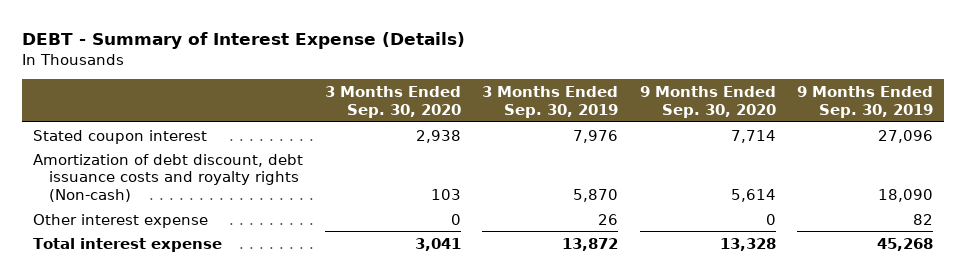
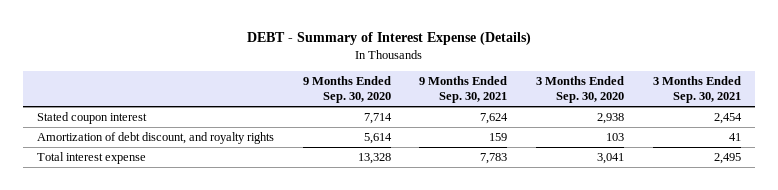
- | 3 Months Ended Sep. 30, 2020 | 3 Months Ended Sep. 30, 2019 | 9 Months Ended Sep. 30, 2020 | 9 Months Ended Sep. 30, 2019
+ | 9 Months Ended Sep. 30, 2020 | 9 Months Ended Sep. 30, 2021 | 3 Months Ended Sep. 30, 2020 | 3 Months Ended Sep. 30, 2021
- Amortization of debt discount, debt issuance costs and royalty rights (Non-cash) | 103 | 5,870 | 5,614 | 18,090
- Other interest expense | 0 | 26 | 0 | 82
+ Amortization of debt discount, and royalty rights | 5,614 | 159 | 103 | 41

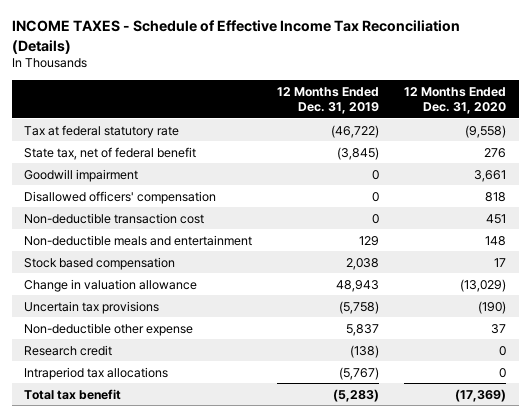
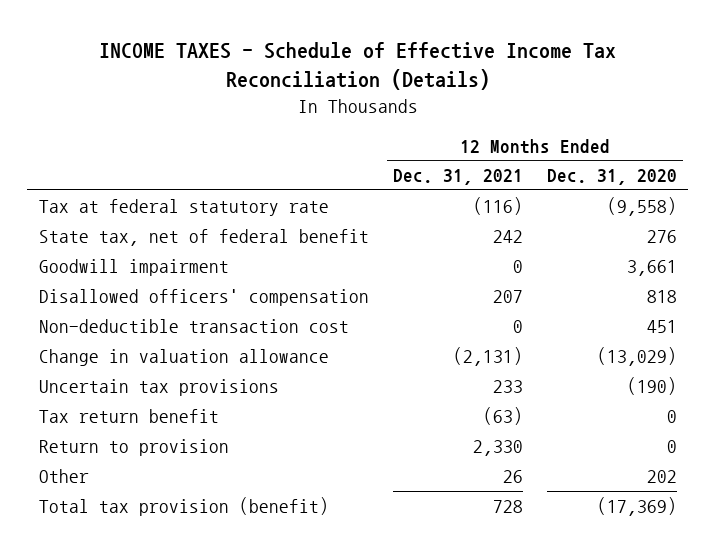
- | 12 Months Ended Dec. 31, 2019 | 12 Months Ended Dec. 31, 2020
+ | 12 Months Ended Dec. 31, 2021 | 12 Months Ended Dec. 31, 2020
- Non-deductible meals and entertainment | 129 | 148
- Stock based compensation | 2,038 | 17
- Non-deductible other expense | 5,837 | 37
- Research credit | (138) | 0
- Intraperiod tax allocations | (5,767) | 0
- Total tax benefit | (5,283) | (17,369)
+ Tax return benefit | (63) | 0
+ Return to provision | 2,330 | 0
+ Other | 26 | 202
+ Total tax provision (benefit) | 728 | (17,369)

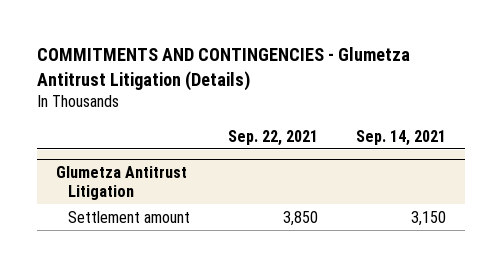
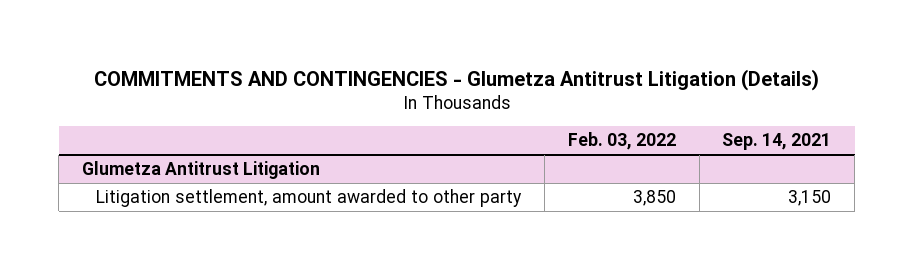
- | Sep. 22, 2021 | Sep. 14, 2021
+ | Feb. 03, 2022 | Sep. 14, 2021
@ Glumetza Antitrust Litigation
- Settlement amount | 3,850 | 3,150
+ Litigation settlement, amount awarded to other party | 3,850 | 3,150

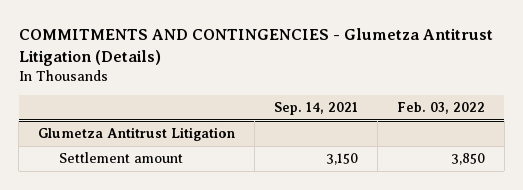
- | Feb. 03, 2022 | Sep. 14, 2021
+ | Sep. 14, 2021 | Feb. 03, 2022
@ Glumetza Antitrust Litigation
- Litigation settlement, amount awarded to other party | 3,850 | 3,150
+ Settlement amount | 3,150 | 3,850

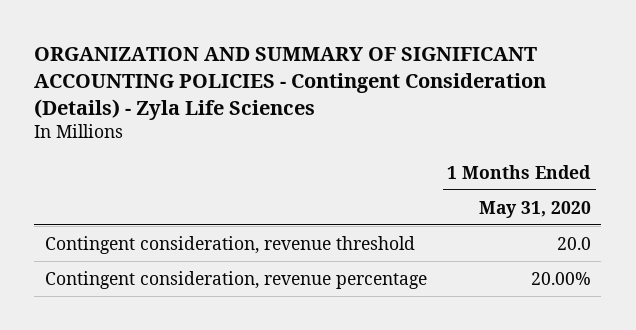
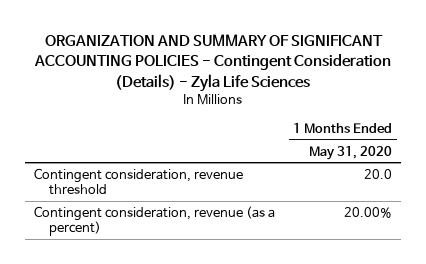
- Contingent consideration, revenue percentage | 20.00%
+ Contingent consideration, revenue (as a percent) | 20.00%

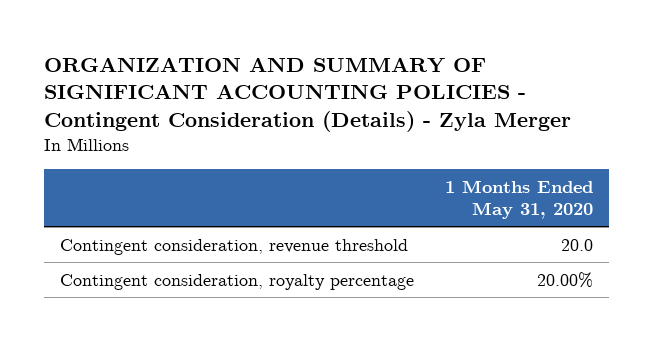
- ORGANIZATION AND SUMMARY OF SIGNIFICANT ACCOUNTING POLICIES - Contingent Consideration (Details) - Zyla Life Sciences
+ ORGANIZATION AND SUMMARY OF SIGNIFICANT ACCOUNTING POLICIES - Contingent Consideration (Details) - Zyla Merger
- Contingent consideration, revenue (as a percent) | 20.00%
+ Contingent consideration, royalty percentage | 20.00%

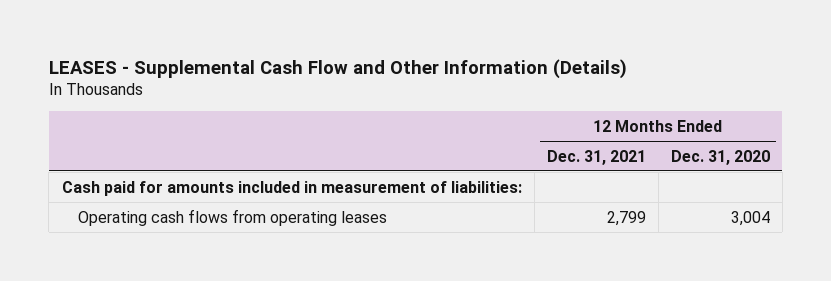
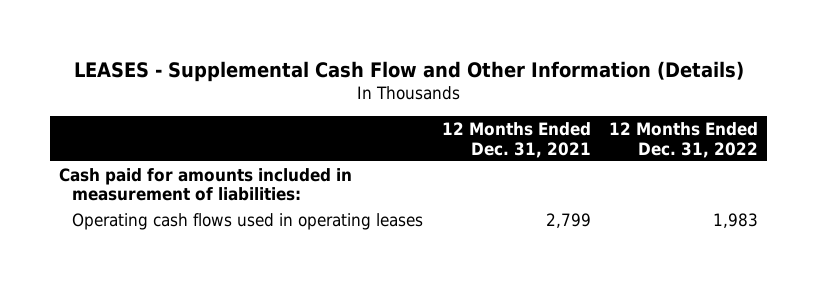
- | 12 Months Ended Dec. 31, 2021 | 12 Months Ended Dec. 31, 2020
+ | 12 Months Ended Dec. 31, 2021 | 12 Months Ended Dec. 31, 2022
- Operating cash flows from operating leases | 2,799 | 3,004
+ Operating cash flows used in operating leases | 2,799 | 1,983

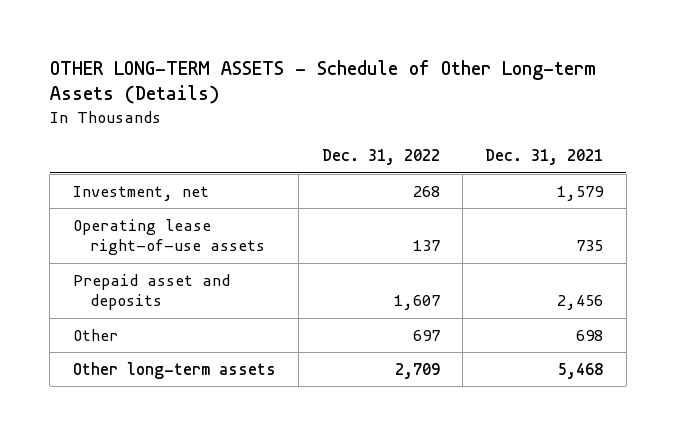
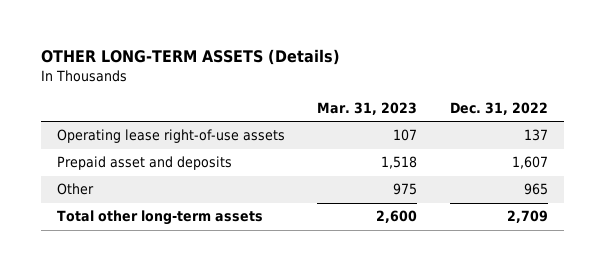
- OTHER LONG-TERM ASSETS - Schedule of Other Long-term Assets (Details)
+ OTHER LONG-TERM ASSETS (Details)
- | Dec. 31, 2022 | Dec. 31, 2021
+ | Mar. 31, 2023 | Dec. 31, 2022
- Investment, net | 268 | 1,579
- Other | 697 | 698
- Other long-term assets | 2,709 | 5,468
+ Other | 975 | 965
+ Total other long-term assets | 2,600 | 2,709

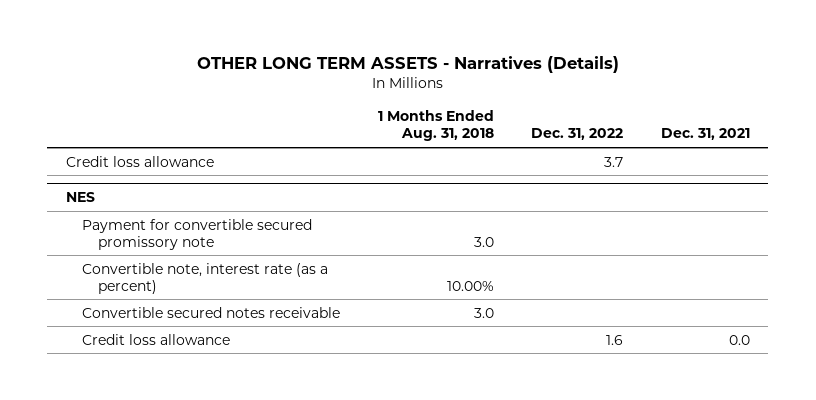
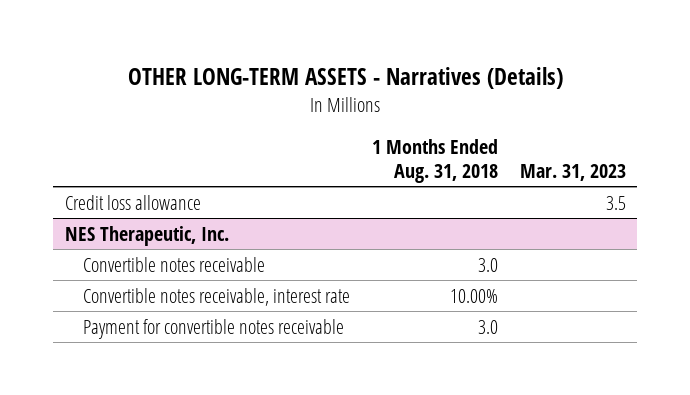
- OTHER LONG TERM ASSETS - Narratives (Details)
+ OTHER LONG-TERM ASSETS - Narratives (Details)
- | 1 Months Ended Aug. 31, 2018 | Dec. 31, 2022 | Dec. 31, 2021
+ | 1 Months Ended Aug. 31, 2018 | Mar. 31, 2023
- NES
- Payment for convertible secured promissory note | 3.0 | |
- Convertible note, interest rate (as a percent) | 10.00% | |
- Convertible secured notes receivable | 3.0 | |
- Credit loss allowance | | 1.6 | 0.0
+ NES Therapeutic, Inc.
+ Convertible notes receivable | 3.0 |
+ Convertible notes receivable, interest rate | 10.00% |
+ Payment for convertible notes receivable | 3.0 |

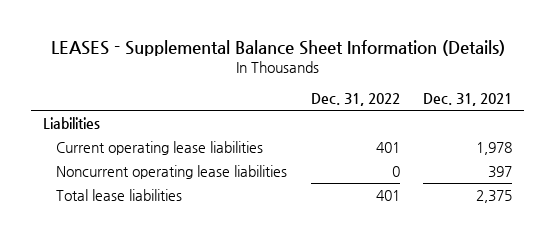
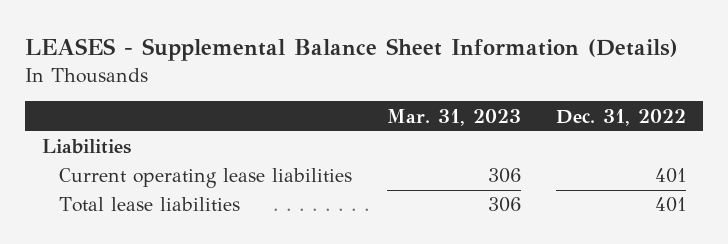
- | Dec. 31, 2022 | Dec. 31, 2021
+ | Mar. 31, 2023 | Dec. 31, 2022
- Noncurrent operating lease liabilities | 0 | 397

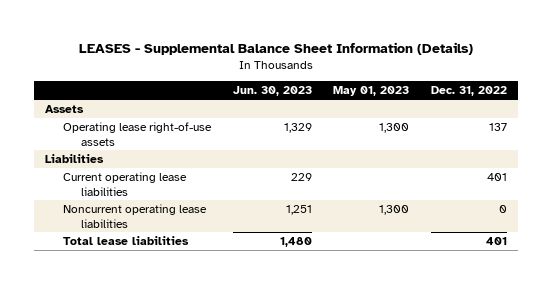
- | Mar. 31, 2023 | Dec. 31, 2022
+ | Jun. 30, 2023 | May 01, 2023 | Dec. 31, 2022
+ Assets
+ Operating lease right-of-use assets | 1,329 | 1,300 | 137
+ Noncurrent operating lease liabilities | 1,251 | 1,300 | 0

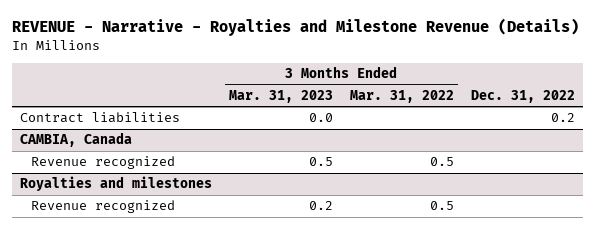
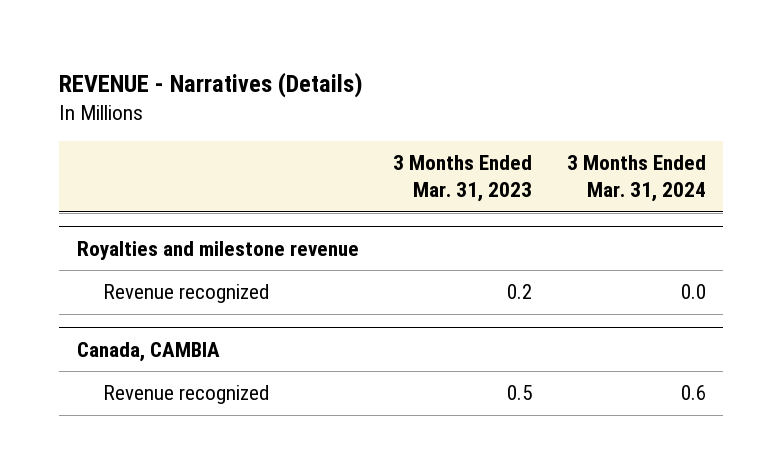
- REVENUE - Narrative - Royalties and Milestone Revenue (Details)
+ REVENUE - Narratives (Details)
- | 3 Months Ended Mar. 31, 2023 | 3 Months Ended Mar. 31, 2022 | Dec. 31, 2022
+ | 3 Months Ended Mar. 31, 2023 | 3 Months Ended Mar. 31, 2024
- Contract liabilities | 0.0 | | 0.2
- CAMBIA, Canada
- Revenue recognized | 0.5 | 0.5 |
- Royalties and milestones
+ Royalties and milestone revenue
+ Canada, CAMBIA
+ Revenue recognized | 0.5 | 0.6

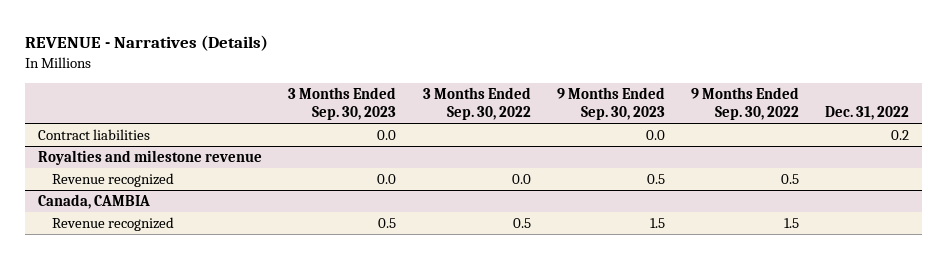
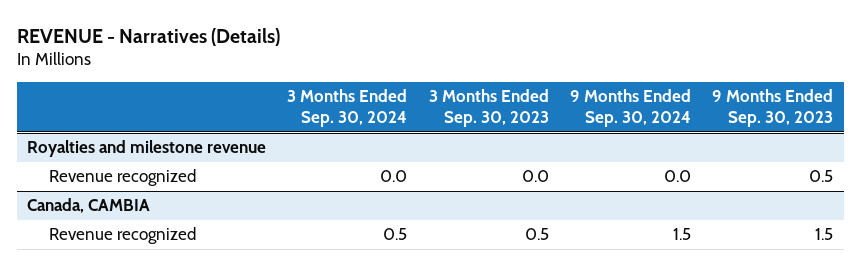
- | 3 Months Ended Sep. 30, 2023 | 3 Months Ended Sep. 30, 2022 | 9 Months Ended Sep. 30, 2023 | 9 Months Ended Sep. 30, 2022 | Dec. 31, 2022
+ | 3 Months Ended Sep. 30, 2024 | 3 Months Ended Sep. 30, 2023 | 9 Months Ended Sep. 30, 2024 | 9 Months Ended Sep. 30, 2023
- Contract liabilities | 0.0 | | 0.0 | | 0.2

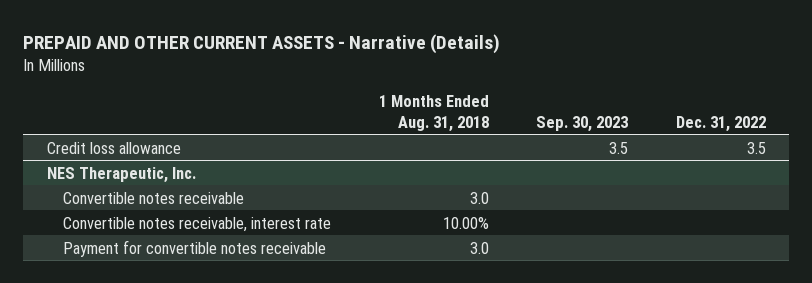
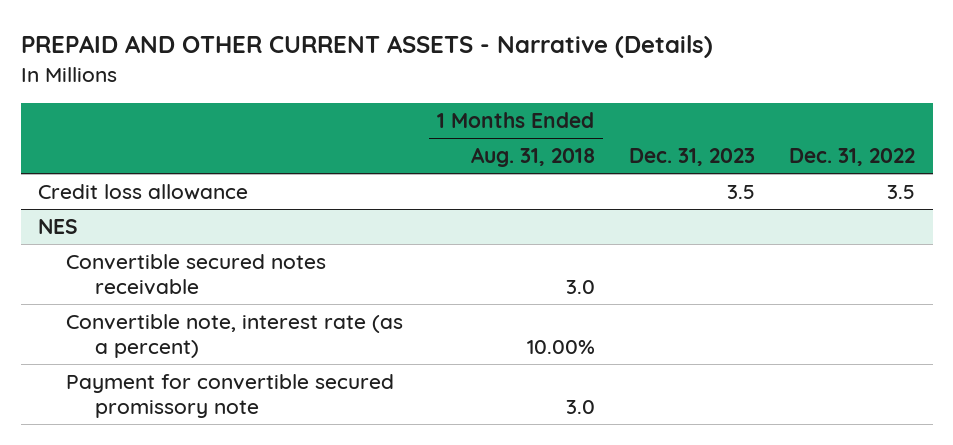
- | 1 Months Ended Aug. 31, 2018 | Sep. 30, 2023 | Dec. 31, 2022
+ | 1 Months Ended Aug. 31, 2018 | Dec. 31, 2023 | Dec. 31, 2022
- NES Therapeutic, Inc.
- Convertible notes receivable | 3.0 | |
- Convertible notes receivable, interest rate | 10.00% | |
- Payment for convertible notes receivable | 3.0 | |
+ NES
+ Convertible secured notes receivable | 3.0 | |
+ Convertible note, interest rate (as a percent) | 10.00% | |
+ Payment for convertible secured promissory note | 3.0 | |

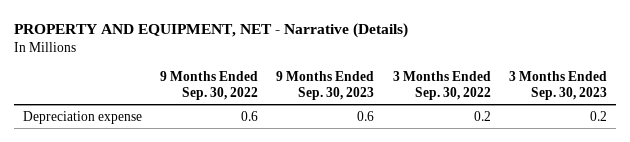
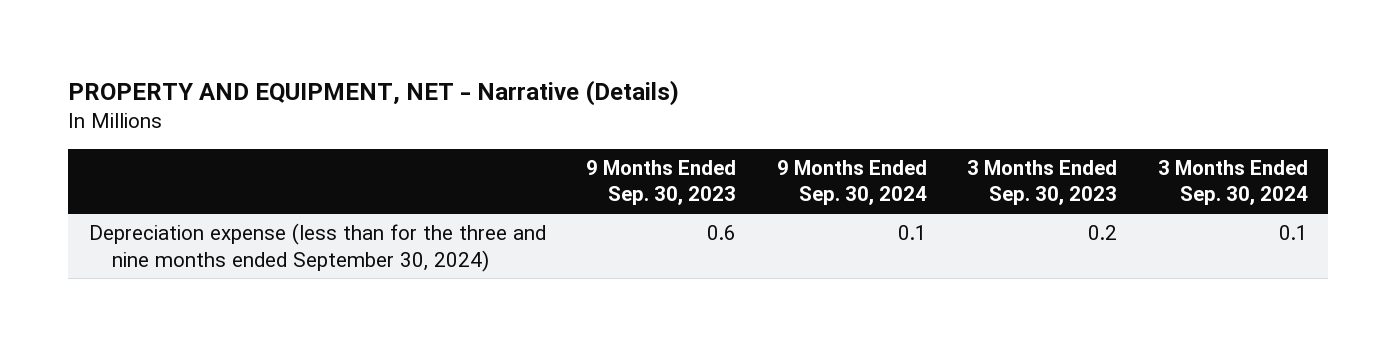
- | 9 Months Ended Sep. 30, 2022 | 9 Months Ended Sep. 30, 2023 | 3 Months Ended Sep. 30, 2022 | 3 Months Ended Sep. 30, 2023
+ | 9 Months Ended Sep. 30, 2023 | 9 Months Ended Sep. 30, 2024 | 3 Months Ended Sep. 30, 2023 | 3 Months Ended Sep. 30, 2024
- Depreciation expense | 0.6 | 0.6 | 0.2 | 0.2
+ Depreciation expense (less than for the three and nine months ended September 30, 2024) | 0.6 | 0.1 | 0.2 | 0.1

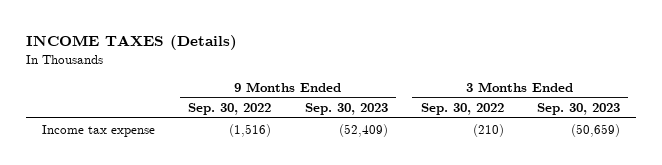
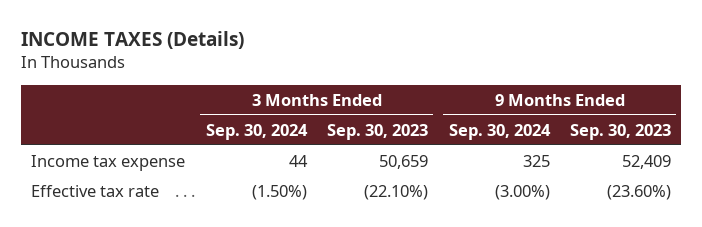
- | 9 Months Ended Sep. 30, 2022 | 9 Months Ended Sep. 30, 2023 | 3 Months Ended Sep. 30, 2022 | 3 Months Ended Sep. 30, 2023
+ | 3 Months Ended Sep. 30, 2024 | 3 Months Ended Sep. 30, 2023 | 9 Months Ended Sep. 30, 2024 | 9 Months Ended Sep. 30, 2023
- Income tax expense | (1,516) | (52,409) | (210) | (50,659)
+ Income tax expense | 44 | 50,659 | 325 | 52,409
+ Effective tax rate | (1.50%) | (22.10%) | (3.00%) | (23.60%)

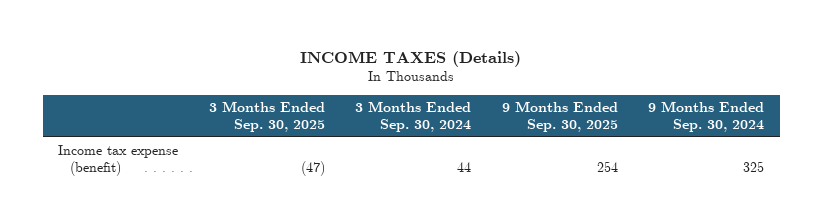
- | 3 Months Ended Sep. 30, 2024 | 3 Months Ended Sep. 30, 2023 | 9 Months Ended Sep. 30, 2024 | 9 Months Ended Sep. 30, 2023
+ | 3 Months Ended Sep. 30, 2025 | 3 Months Ended Sep. 30, 2024 | 9 Months Ended Sep. 30, 2025 | 9 Months Ended Sep. 30, 2024
- Income tax expense | 44 | 50,659 | 325 | 52,409
- Effective tax rate | (1.50%) | (22.10%) | (3.00%) | (23.60%)
+ Income tax expense (benefit) | (47) | 44 | 254 | 325

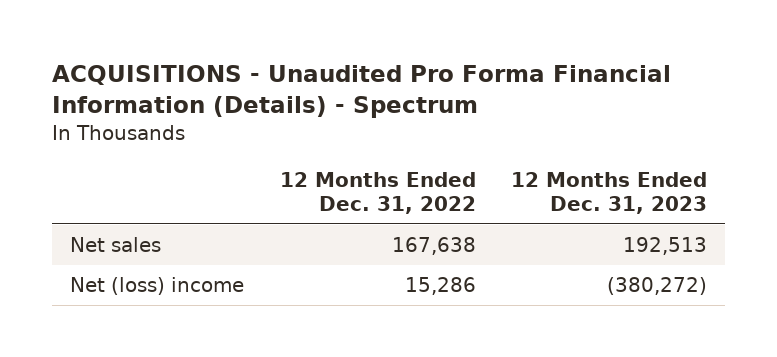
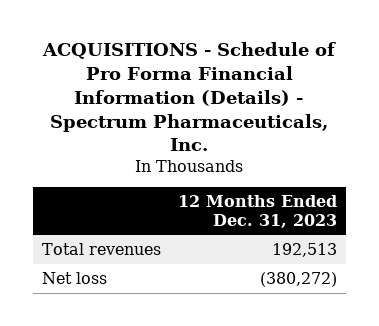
- ACQUISITIONS - Unaudited Pro Forma Financial Information (Details) - Spectrum
+ ACQUISITIONS - Schedule of Pro Forma Financial Information (Details) - Spectrum Pharmaceuticals, Inc.
- | 12 Months Ended Dec. 31, 2022 | 12 Months Ended Dec. 31, 2023
+ | 12 Months Ended Dec. 31, 2023
- Net sales | 167,638 | 192,513
- Net (loss) income | 15,286 | (380,272)
+ Total revenues | 192,513
+ Net loss | (380,272)

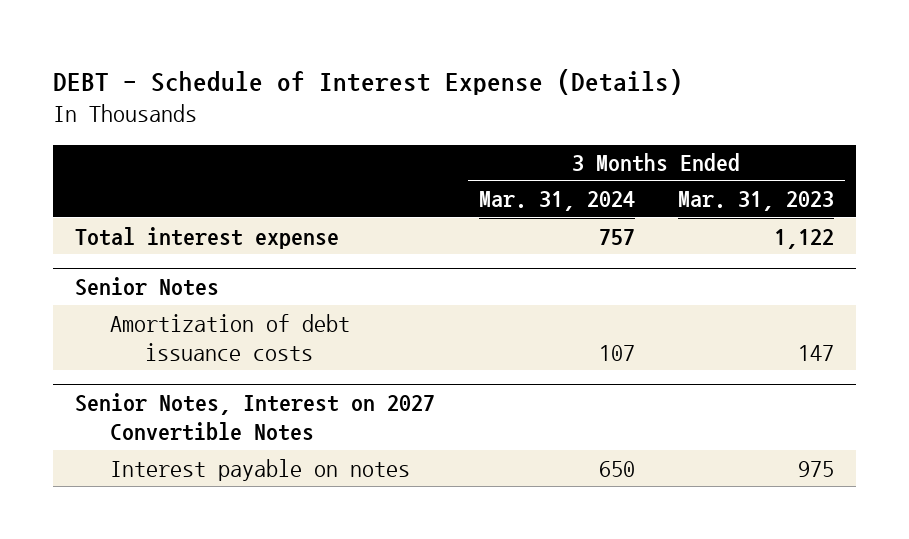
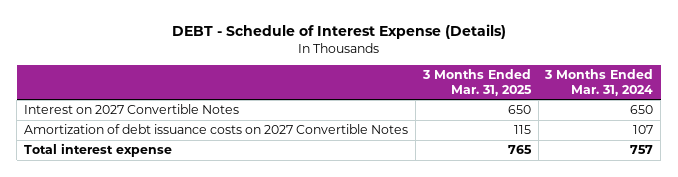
- | 3 Months Ended Mar. 31, 2024 | 3 Months Ended Mar. 31, 2023
+ | 3 Months Ended Mar. 31, 2025 | 3 Months Ended Mar. 31, 2024
+ Interest on 2027 Convertible Notes | 650 | 650
+ Amortization of debt issuance costs on 2027 Convertible Notes | 115 | 107
- Senior Notes
- Amortization of debt issuance costs | 107 | 147
- Senior Notes, Interest on 2027 Convertible Notes
- Interest payable on notes | 650 | 975

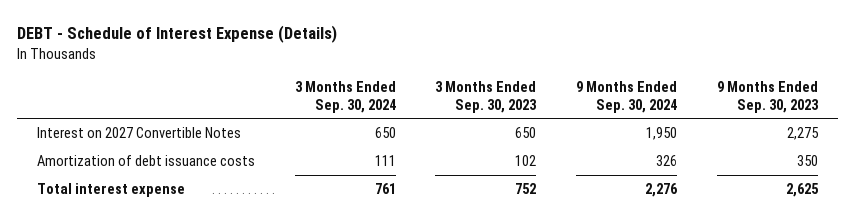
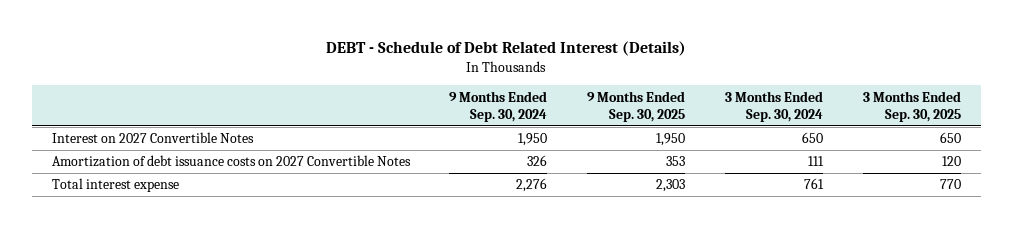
- DEBT - Schedule of Interest Expense (Details)
+ DEBT - Schedule of Debt Related Interest (Details)
- | 3 Months Ended Sep. 30, 2024 | 3 Months Ended Sep. 30, 2023 | 9 Months Ended Sep. 30, 2024 | 9 Months Ended Sep. 30, 2023
+ | 9 Months Ended Sep. 30, 2024 | 9 Months Ended Sep. 30, 2025 | 3 Months Ended Sep. 30, 2024 | 3 Months Ended Sep. 30, 2025
- Amortization of debt issuance costs | 111 | 102 | 326 | 350
+ Amortization of debt issuance costs on 2027 Convertible Notes | 326 | 353 | 111 | 120

